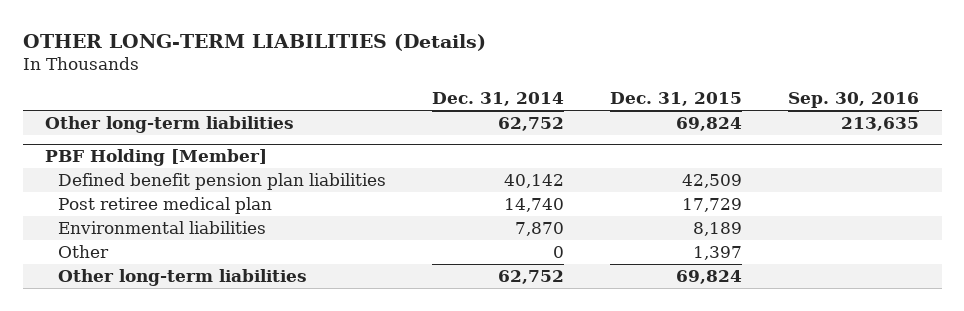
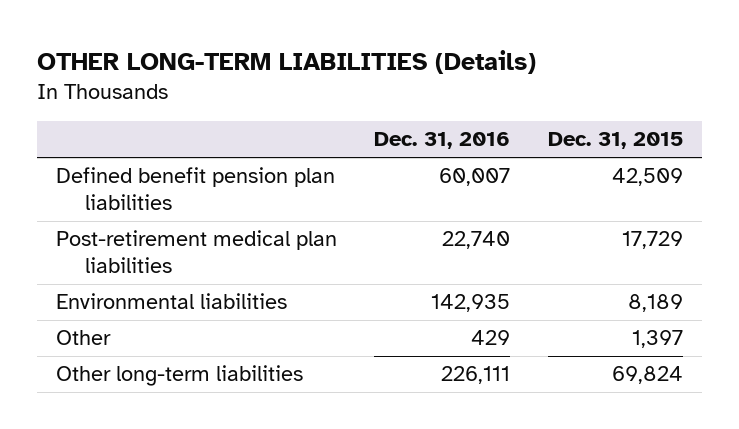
- | Dec. 31, 2014 | Dec. 31, 2015 | Sep. 30, 2016
+ | Dec. 31, 2016 | Dec. 31, 2015
- Other long-term liabilities | 62,752 | 69,824 | 213,635
- PBF Holding [Member]
- Post retiree medical plan | 14,740 | 17,729 |
+ Post-retirement medical plan liabilities | 22,740 | 17,729

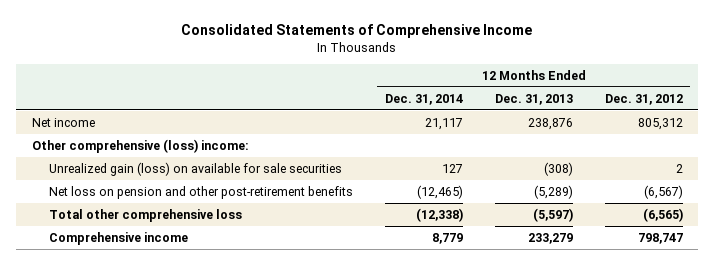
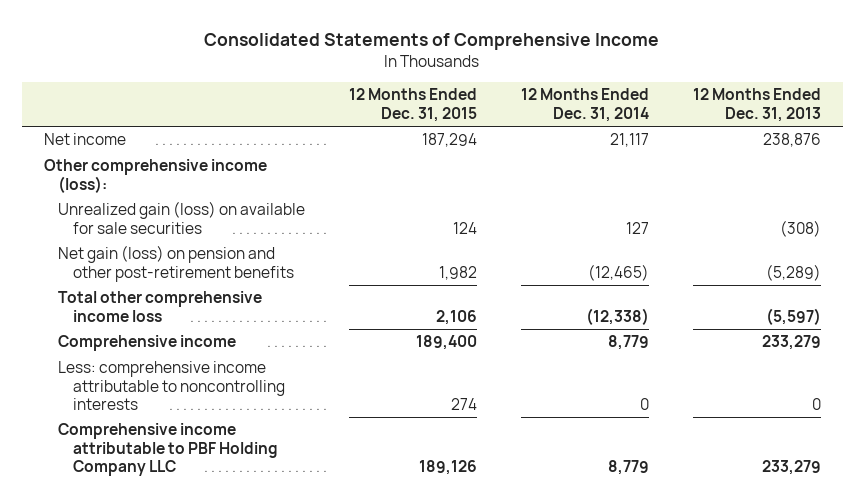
- | 12 Months Ended Dec. 31, 2014 | 12 Months Ended Dec. 31, 2013 | 12 Months Ended Dec. 31, 2012
+ | 12 Months Ended Dec. 31, 2015 | 12 Months Ended Dec. 31, 2014 | 12 Months Ended Dec. 31, 2013
- Other comprehensive (loss) income:
+ Other comprehensive income (loss):
- Net loss on pension and other post-retirement benefits | (12,465) | (5,289) | (6,567)
- Total other comprehensive loss | (12,338) | (5,597) | (6,565)
+ Net gain (loss) on pension and other post-retirement benefits | 1,982 | (12,465) | (5,289)
+ Total other comprehensive income loss | 2,106 | (12,338) | (5,597)
+ Less: comprehensive income attributable to noncontrolling interests | 274 | 0 | 0
+ Comprehensive income attributable to PBF Holding Company LLC | 189,126 | 8,779 | 233,279

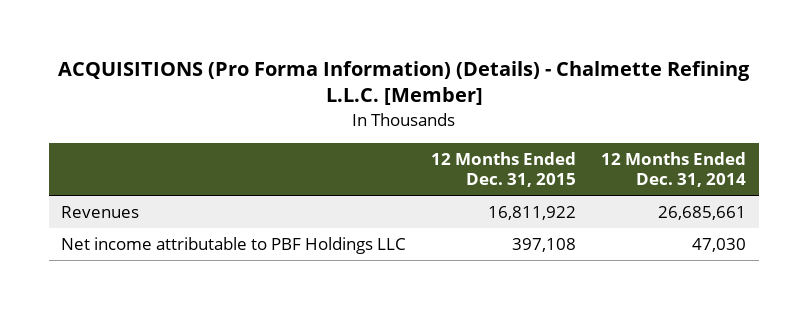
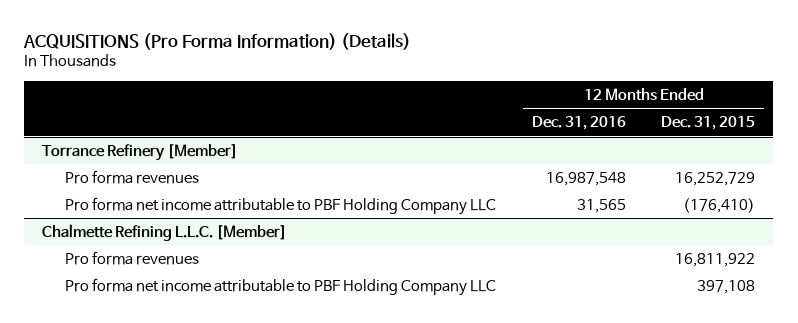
- ACQUISITIONS (Pro Forma Information) (Details) - Chalmette Refining L.L.C. [Member]
+ ACQUISITIONS (Pro Forma Information) (Details)
- | 12 Months Ended Dec. 31, 2015 | 12 Months Ended Dec. 31, 2014
+ | 12 Months Ended Dec. 31, 2016 | 12 Months Ended Dec. 31, 2015
- Revenues | 16,811,922 | 26,685,661
- Net income attributable to PBF Holdings LLC | 397,108 | 47,030
+ Torrance Refinery [Member]
+ Pro forma revenues | 16,987,548 | 16,252,729
+ Pro forma net income attributable to PBF Holding Company LLC | 31,565 | (176,410)
+ Chalmette Refining L.L.C. [Member]
+ Pro forma revenues | | 16,811,922
+ Pro forma net income attributable to PBF Holding Company LLC | | 397,108

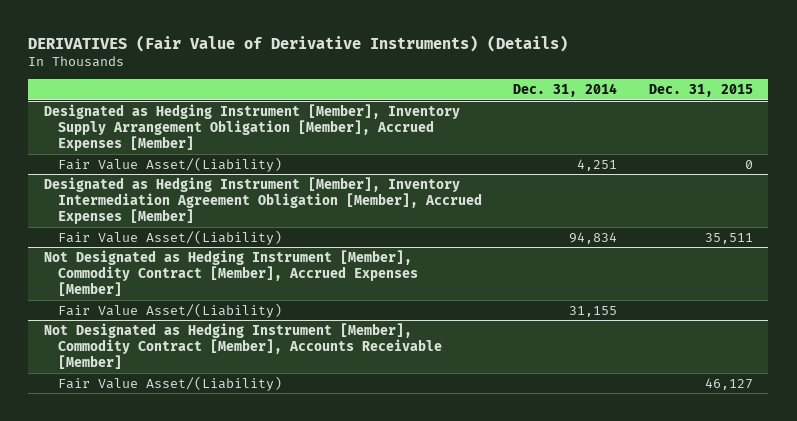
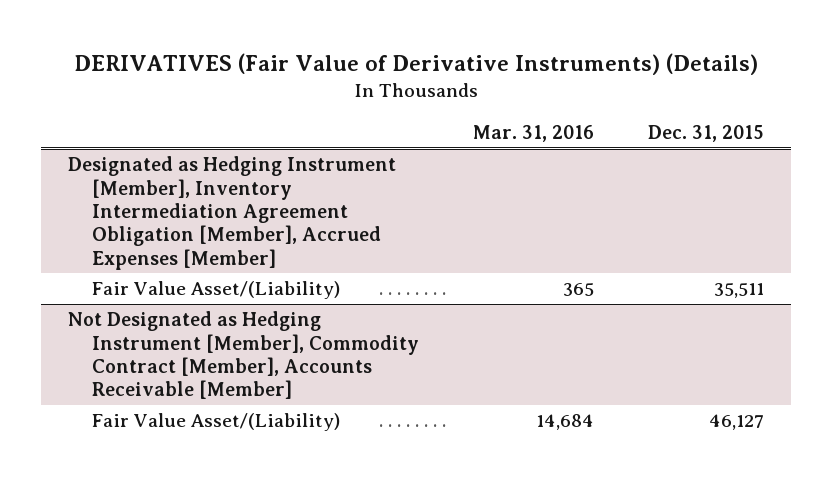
- | Dec. 31, 2014 | Dec. 31, 2015
+ | Mar. 31, 2016 | Dec. 31, 2015
- Designated as Hedging Instrument [Member], Inventory Supply Arrangement Obligation [Member], Accrued Expenses [Member]
- Fair Value Asset/(Liability) | 4,251 | 0
- Not Designated as Hedging Instrument [Member], Commodity Contract [Member], Accrued Expenses [Member]
- Fair Value Asset/(Liability) | 31,155 |

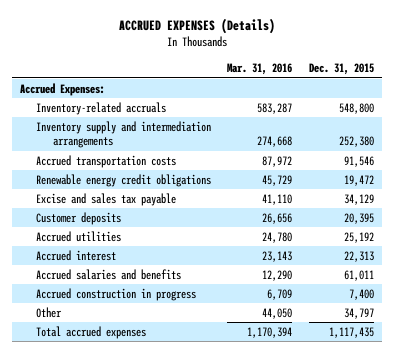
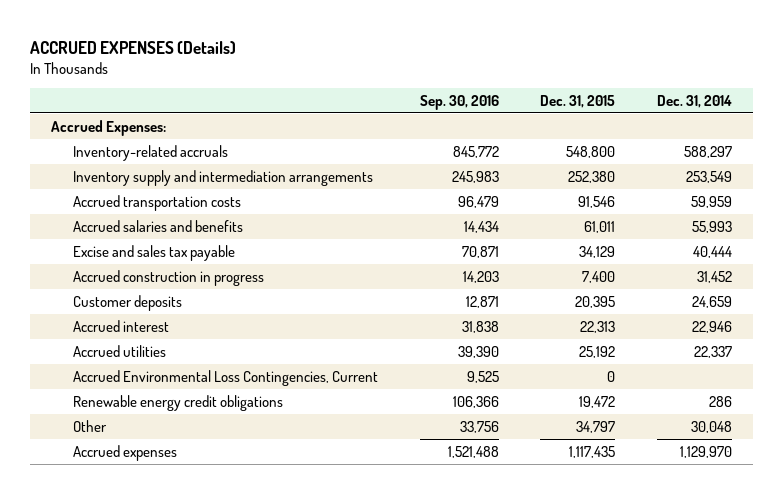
- | Mar. 31, 2016 | Dec. 31, 2015
+ | Sep. 30, 2016 | Dec. 31, 2015 | Dec. 31, 2014
moved up: Accrued salaries and benefits | 14,434 | 61,011 | 55,993
moved up: Accrued construction in progress | 14,203 | 7,400 | 31,452
moved down: Accrued utilities | 39,390 | 25,192 | 22,337
+ Accrued Environmental Loss Contingencies, Current | 9,525 | 0 |
moved down: Renewable energy credit obligations | 106,366 | 19,472 | 286
- Total accrued expenses | 1,170,394 | 1,117,435
+ Accrued expenses | 1,521,488 | 1,117,435 | 1,129,970

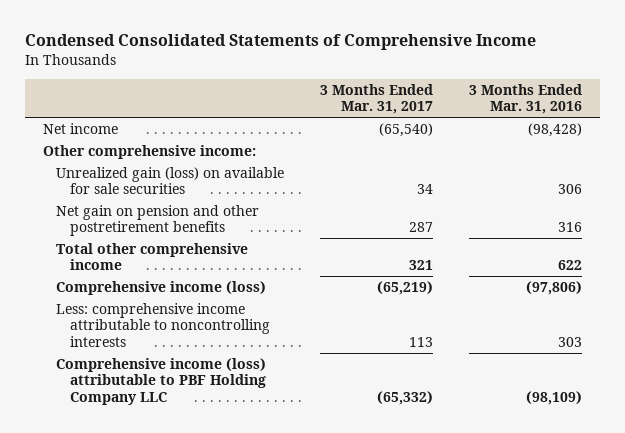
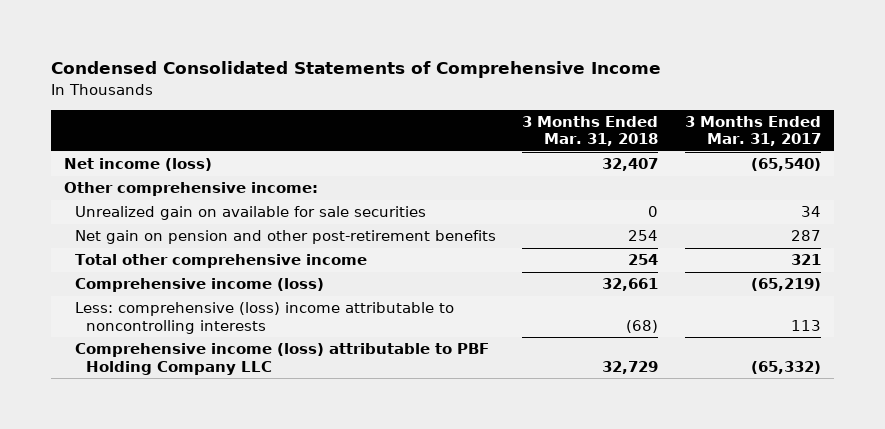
- | 3 Months Ended Mar. 31, 2017 | 3 Months Ended Mar. 31, 2016
+ | 3 Months Ended Mar. 31, 2018 | 3 Months Ended Mar. 31, 2017
- Net income | (65,540) | (98,428)
+ Net income (loss) | 32,407 | (65,540)
- Unrealized gain (loss) on available for sale securities | 34 | 306
- Net gain on pension and other postretirement benefits | 287 | 316
+ Unrealized gain on available for sale securities | 0 | 34
+ Net gain on pension and other post-retirement benefits | 254 | 287
- Less: comprehensive income attributable to noncontrolling interests | 113 | 303
+ Less: comprehensive (loss) income attributable to noncontrolling interests | (68) | 113

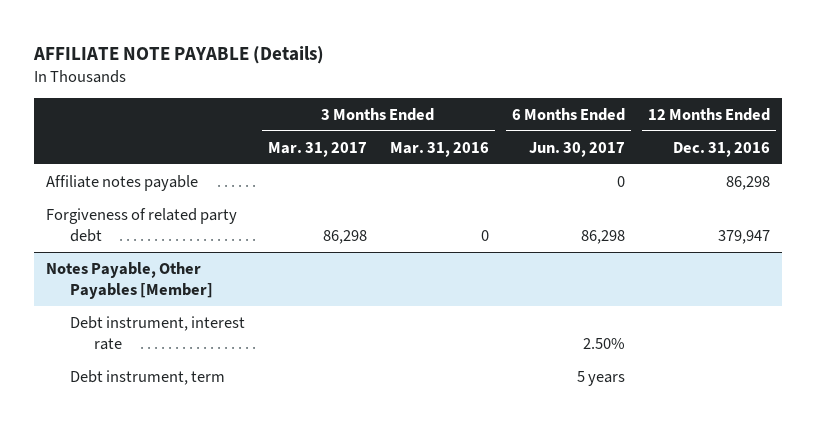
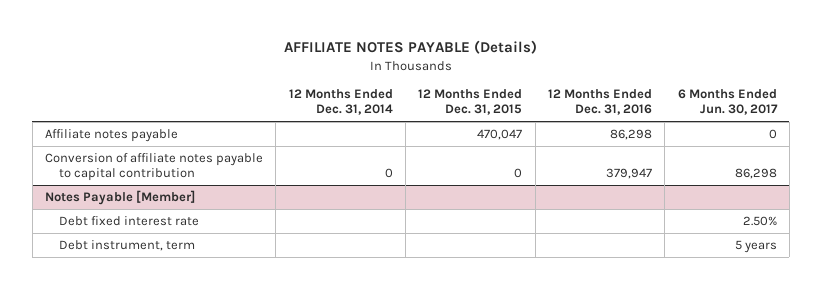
- AFFILIATE NOTE PAYABLE (Details)
+ AFFILIATE NOTES PAYABLE (Details)
- | 3 Months Ended Mar. 31, 2017 | 3 Months Ended Mar. 31, 2016 | 6 Months Ended Jun. 30, 2017 | 12 Months Ended Dec. 31, 2016
+ | 12 Months Ended Dec. 31, 2014 | 12 Months Ended Dec. 31, 2015 | 12 Months Ended Dec. 31, 2016 | 6 Months Ended Jun. 30, 2017
- Forgiveness of related party debt | 86,298 | 0 | 86,298 | 379,947
- Notes Payable, Other Payables [Member]
- Debt instrument, interest rate | | | 2.50% |
+ Conversion of affiliate notes payable to capital contribution | 0 | 0 | 379,947 | 86,298
+ Notes Payable [Member]
+ Debt fixed interest rate | | | | 2.50%

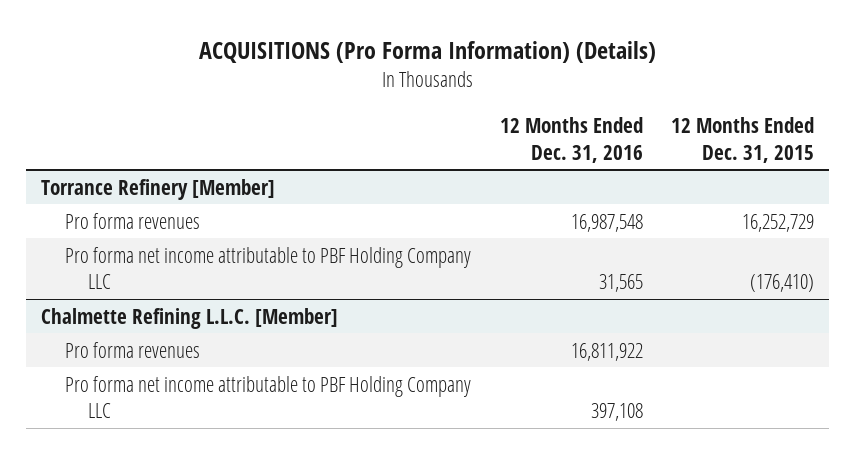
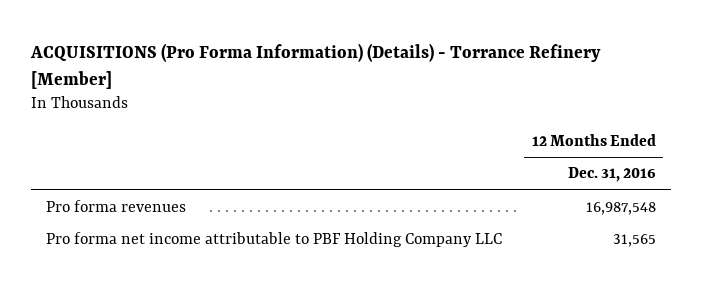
- ACQUISITIONS (Pro Forma Information) (Details)
+ ACQUISITIONS (Pro Forma Information) (Details) - Torrance Refinery [Member]
- | 12 Months Ended Dec. 31, 2016 | 12 Months Ended Dec. 31, 2015
+ | 12 Months Ended Dec. 31, 2016
- Torrance Refinery [Member]
- Chalmette Refining L.L.C. [Member]
- Pro forma revenues | 16,811,922 |
- Pro forma net income attributable to PBF Holding Company LLC | 397,108 |

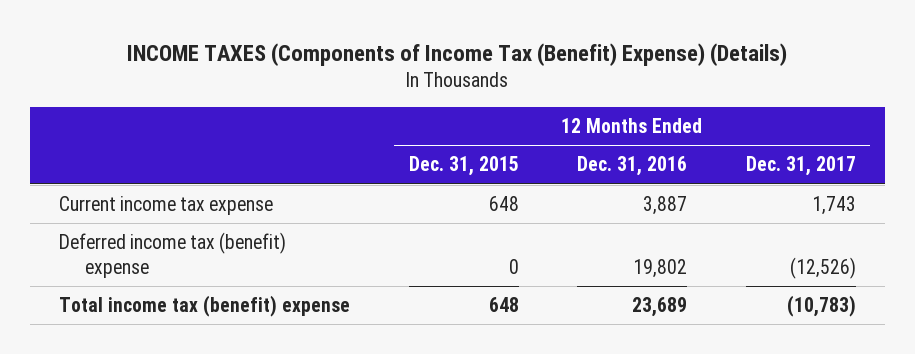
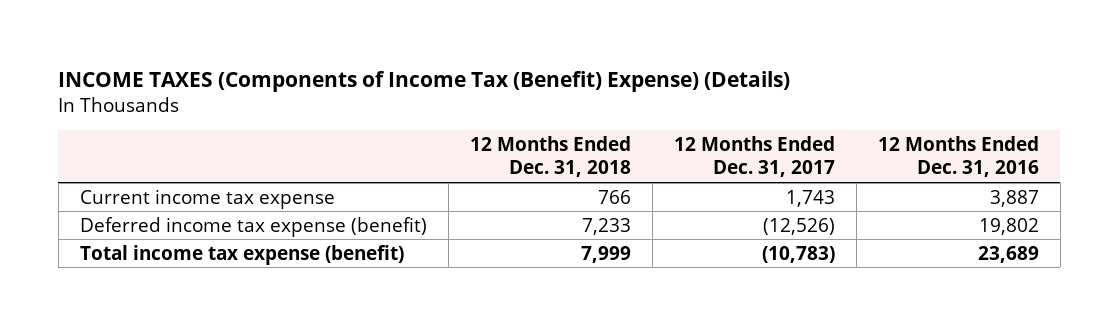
- | 12 Months Ended Dec. 31, 2015 | 12 Months Ended Dec. 31, 2016 | 12 Months Ended Dec. 31, 2017
+ | 12 Months Ended Dec. 31, 2018 | 12 Months Ended Dec. 31, 2017 | 12 Months Ended Dec. 31, 2016
- Deferred income tax (benefit) expense | 0 | 19,802 | (12,526)
- Total income tax (benefit) expense | 648 | 23,689 | (10,783)
+ Deferred income tax expense (benefit) | 7,233 | (12,526) | 19,802
+ Total income tax expense (benefit) | 7,999 | (10,783) | 23,689

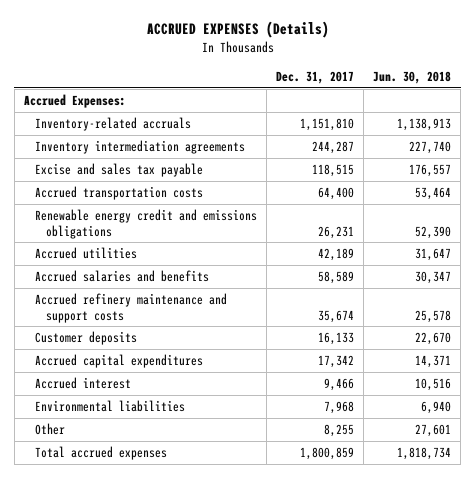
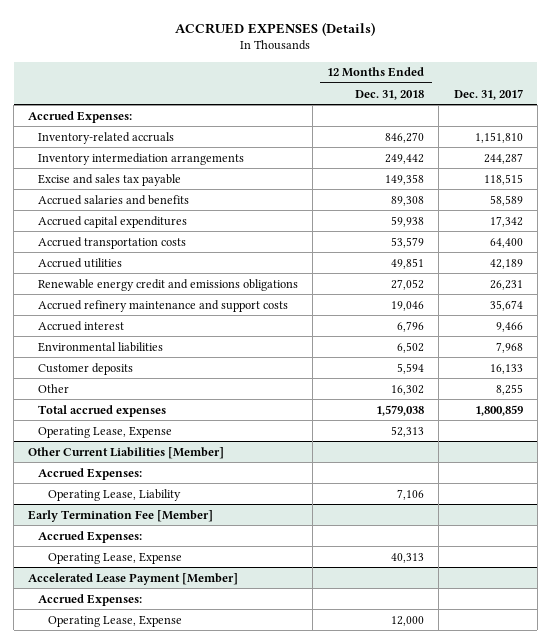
- | Dec. 31, 2017 | Jun. 30, 2018
+ | 12 Months Ended Dec. 31, 2018 | Dec. 31, 2017
- Inventory intermediation agreements | 244,287 | 227,740
+ Inventory intermediation arrangements | 249,442 | 244,287
moved up: Accrued salaries and benefits | 89,308 | 58,589
moved up: Accrued capital expenditures | 59,938 | 17,342
moved down: Renewable energy credit and emissions obligations | 27,052 | 26,231
moved down: Customer deposits | 5,594 | 16,133
+ Operating Lease, Expense | 52,313 |
+ Other Current Liabilities [Member]
+ Accrued Expenses:
+ Operating Lease, Liability | 7,106 |
+ Early Termination Fee [Member]
+ Accrued Expenses:
+ Operating Lease, Expense | 40,313 |
+ Accelerated Lease Payment [Member]
+ Accrued Expenses:
+ Operating Lease, Expense | 12,000 |

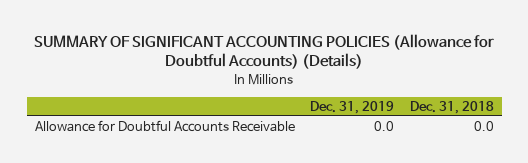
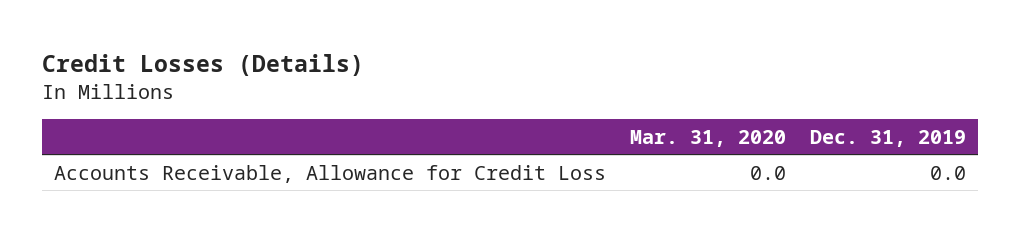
- SUMMARY OF SIGNIFICANT ACCOUNTING POLICIES (Allowance for Doubtful Accounts) (Details)
+ Credit Losses (Details)
- | Dec. 31, 2019 | Dec. 31, 2018
+ | Mar. 31, 2020 | Dec. 31, 2019
- Allowance for Doubtful Accounts Receivable | 0.0 | 0.0
+ Accounts Receivable, Allowance for Credit Loss | 0.0 | 0.0

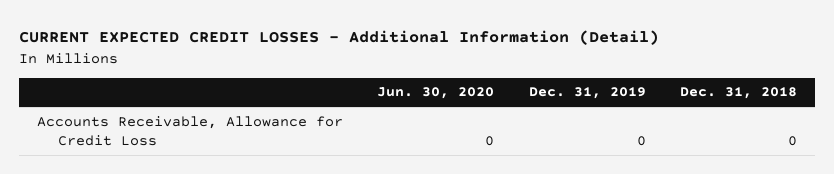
- Credit Losses (Details)
+ CURRENT EXPECTED CREDIT LOSSES - Additional Information (Detail)
- | Mar. 31, 2020 | Dec. 31, 2019
+ | Jun. 30, 2020 | Dec. 31, 2019 | Dec. 31, 2018
- Accounts Receivable, Allowance for Credit Loss | 0.0 | 0.0
+ Accounts Receivable, Allowance for Credit Loss | 0 | 0 | 0

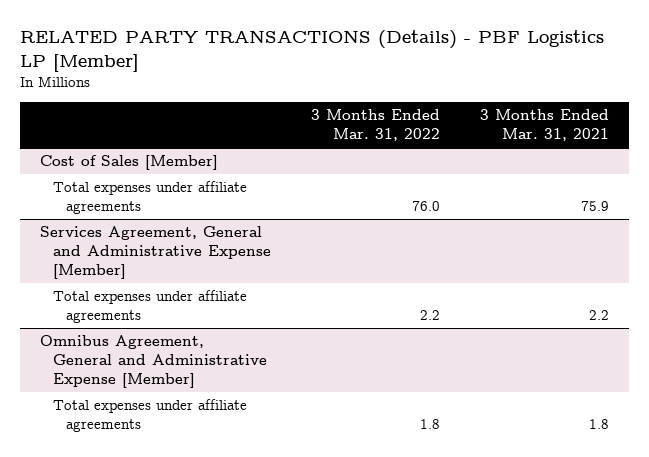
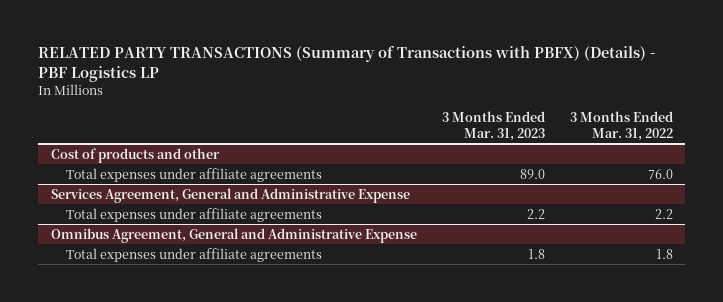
- RELATED PARTY TRANSACTIONS (Details) - PBF Logistics LP [Member]
+ RELATED PARTY TRANSACTIONS (Summary of Transactions with PBFX) (Details) - PBF Logistics LP
- | 3 Months Ended Mar. 31, 2022 | 3 Months Ended Mar. 31, 2021
+ | 3 Months Ended Mar. 31, 2023 | 3 Months Ended Mar. 31, 2022
- Cost of Sales [Member]
+ Cost of products and other
- Services Agreement, General and Administrative Expense [Member]
+ Services Agreement, General and Administrative Expense
- Omnibus Agreement, General and Administrative Expense [Member]
+ Omnibus Agreement, General and Administrative Expense

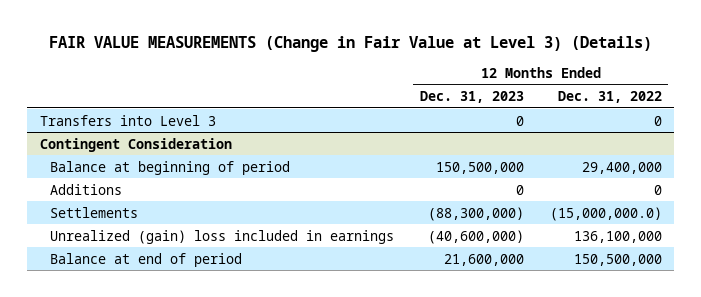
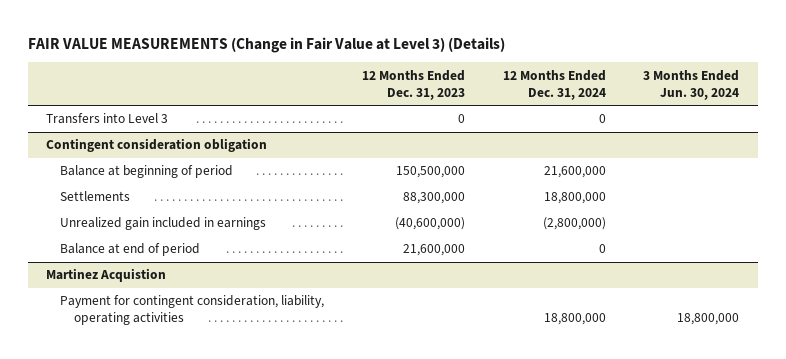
- | 12 Months Ended Dec. 31, 2023 | 12 Months Ended Dec. 31, 2022
+ | 12 Months Ended Dec. 31, 2023 | 12 Months Ended Dec. 31, 2024 | 3 Months Ended Jun. 30, 2024
- Contingent Consideration
+ Contingent consideration obligation
- Additions | 0 | 0
- Settlements | (88,300,000) | (15,000,000.0)
- Unrealized (gain) loss included in earnings | (40,600,000) | 136,100,000
+ Settlements | 88,300,000 | 18,800,000 |
+ Unrealized gain included in earnings | (40,600,000) | (2,800,000) |
+ Martinez Acquistion
+ Payment for contingent consideration, liability, operating activities | | 18,800,000 | 18,800,000

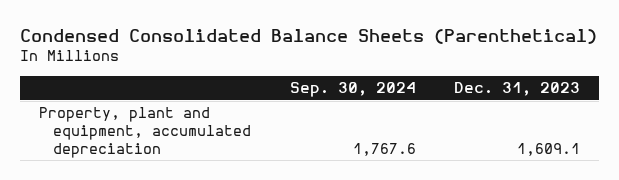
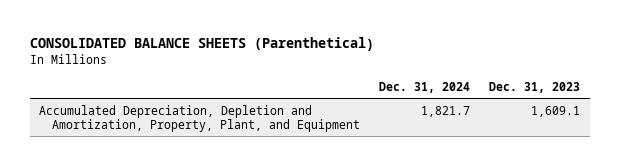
- Condensed Consolidated Balance Sheets (Parenthetical)
+ CONSOLIDATED BALANCE SHEETS (Parenthetical)
- | Sep. 30, 2024 | Dec. 31, 2023
+ | Dec. 31, 2024 | Dec. 31, 2023
- Property, plant and equipment, accumulated depreciation | 1,767.6 | 1,609.1
+ Accumulated Depreciation, Depletion and Amortization, Property, Plant, and Equipment | 1,821.7 | 1,609.1

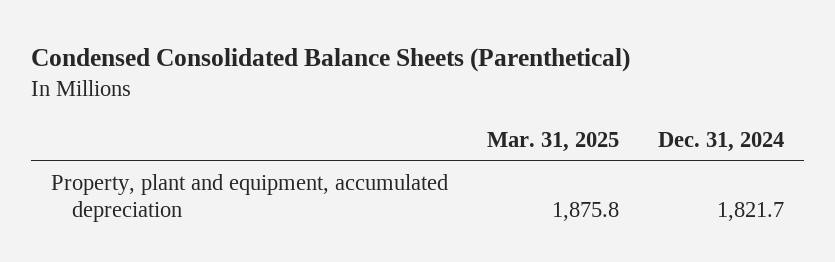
- CONSOLIDATED BALANCE SHEETS (Parenthetical)
+ Condensed Consolidated Balance Sheets (Parenthetical)
- | Dec. 31, 2024 | Dec. 31, 2023
+ | Mar. 31, 2025 | Dec. 31, 2024
- Accumulated Depreciation, Depletion and Amortization, Property, Plant, and Equipment | 1,821.7 | 1,609.1
+ Property, plant and equipment, accumulated depreciation | 1,875.8 | 1,821.7

